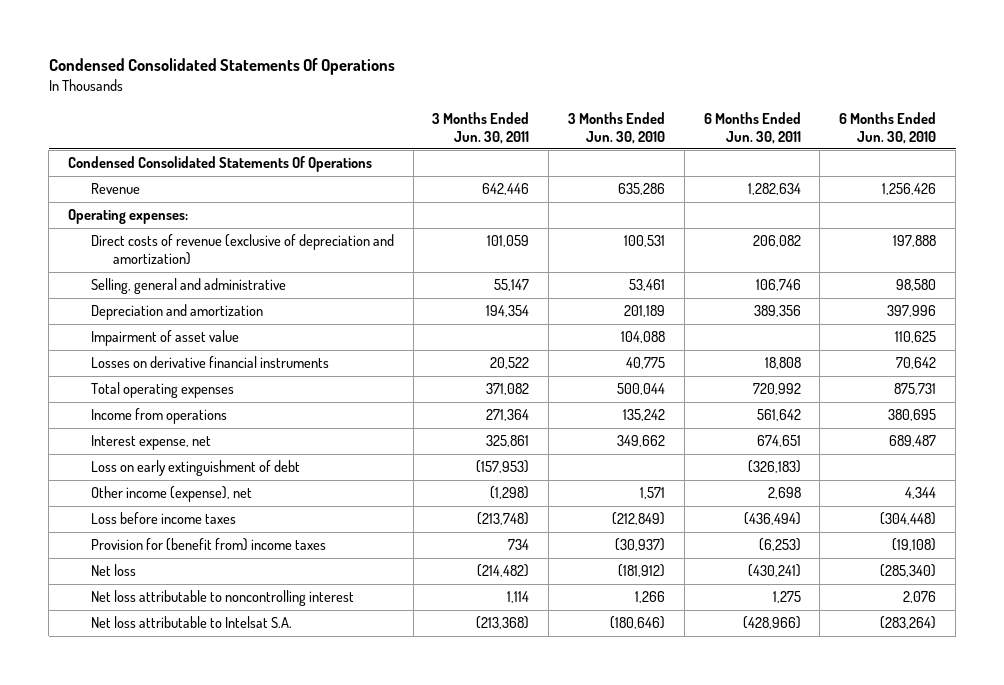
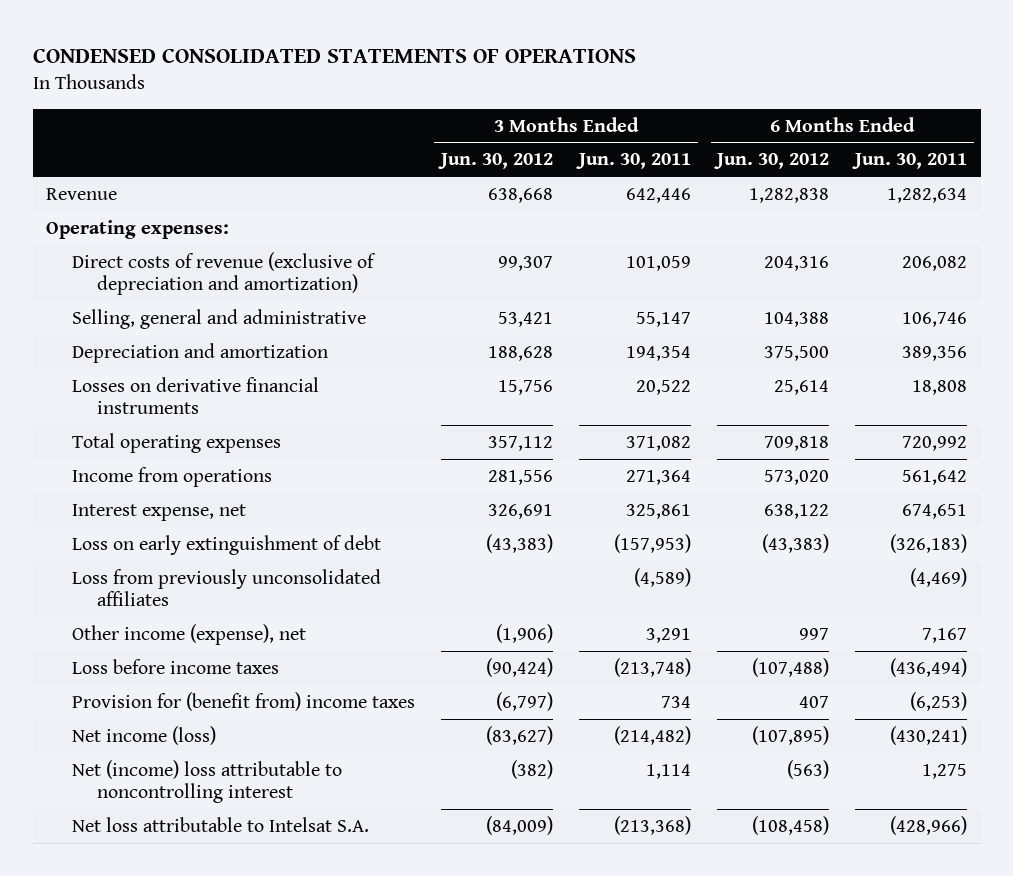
- Condensed Consolidated Statements Of Operations
+ CONDENSED CONSOLIDATED STATEMENTS OF OPERATIONS
- | 3 Months Ended Jun. 30, 2011 | 3 Months Ended Jun. 30, 2010 | 6 Months Ended Jun. 30, 2011 | 6 Months Ended Jun. 30, 2010
+ | 3 Months Ended Jun. 30, 2012 | 3 Months Ended Jun. 30, 2011 | 6 Months Ended Jun. 30, 2012 | 6 Months Ended Jun. 30, 2011
- Condensed Consolidated Statements Of Operations
- Impairment of asset value | | 104,088 | | 110,625
- Other income (expense), net | (1,298) | 1,571 | 2,698 | 4,344
+ Loss from previously unconsolidated affiliates | | (4,589) | | (4,469)
+ Other income (expense), net | (1,906) | 3,291 | 997 | 7,167
- Net loss | (214,482) | (181,912) | (430,241) | (285,340)
- Net loss attributable to noncontrolling interest | 1,114 | 1,266 | 1,275 | 2,076
+ Net income (loss) | (83,627) | (214,482) | (107,895) | (430,241)
+ Net (income) loss attributable to noncontrolling interest | (382) | 1,114 | (563) | 1,275

